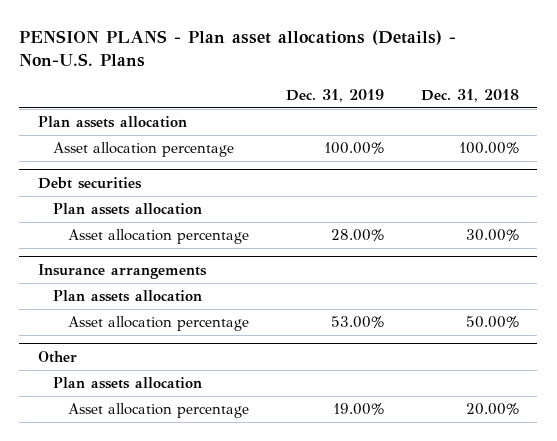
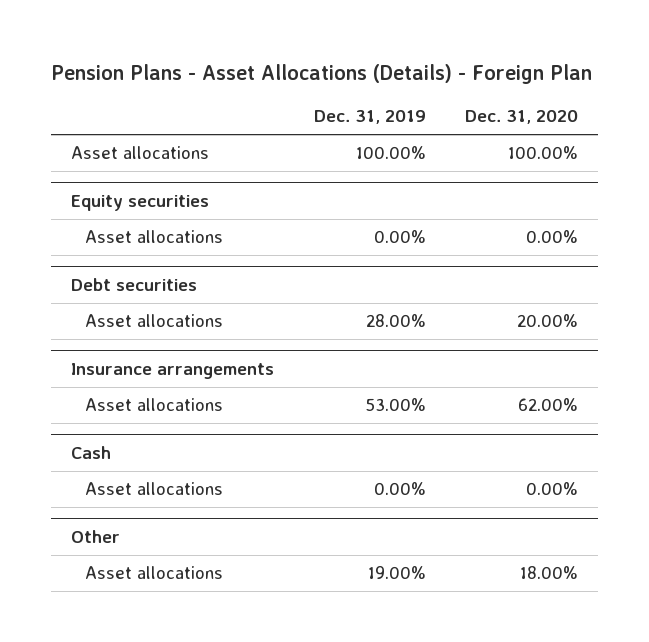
- PENSION PLANS - Plan asset allocations (Details) - Non-U.S. Plans
+ Pension Plans - Asset Allocations (Details) - Foreign Plan
- | Dec. 31, 2019 | Dec. 31, 2018
+ | Dec. 31, 2019 | Dec. 31, 2020
- Plan assets allocation
- Asset allocation percentage | 100.00% | 100.00%
+ Asset allocations | 100.00% | 100.00%
+ Equity securities
+ Asset allocations | 0.00% | 0.00%
@ Debt securities
- Plan assets allocation
- Asset allocation percentage | 28.00% | 30.00%
+ Asset allocations | 28.00% | 20.00%
@ Insurance arrangements
- Plan assets allocation
- Asset allocation percentage | 53.00% | 50.00%
+ Asset allocations | 53.00% | 62.00%
+ Cash
+ Asset allocations | 0.00% | 0.00%
@ Other
- Plan assets allocation
- Asset allocation percentage | 19.00% | 20.00%
+ Asset allocations | 19.00% | 18.00%

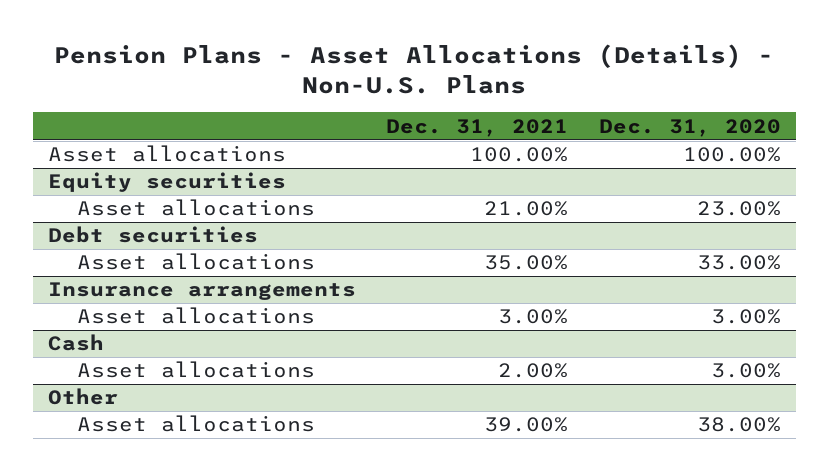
- Pension Plans - Asset Allocations (Details) - Foreign Plan
+ Pension Plans - Asset Allocations (Details) - Non-U.S. Plans
- | Dec. 31, 2019 | Dec. 31, 2020
+ | Dec. 31, 2021 | Dec. 31, 2020
@ Equity securities
- Asset allocations | 0.00% | 0.00%
+ Asset allocations | 21.00% | 23.00%
@ Debt securities
- Asset allocations | 28.00% | 20.00%
+ Asset allocations | 35.00% | 33.00%
@ Insurance arrangements
- Asset allocations | 53.00% | 62.00%
+ Asset allocations | 3.00% | 3.00%
@ Cash
- Asset allocations | 0.00% | 0.00%
+ Asset allocations | 2.00% | 3.00%
@ Other
- Asset allocations | 19.00% | 18.00%
+ Asset allocations | 39.00% | 38.00%

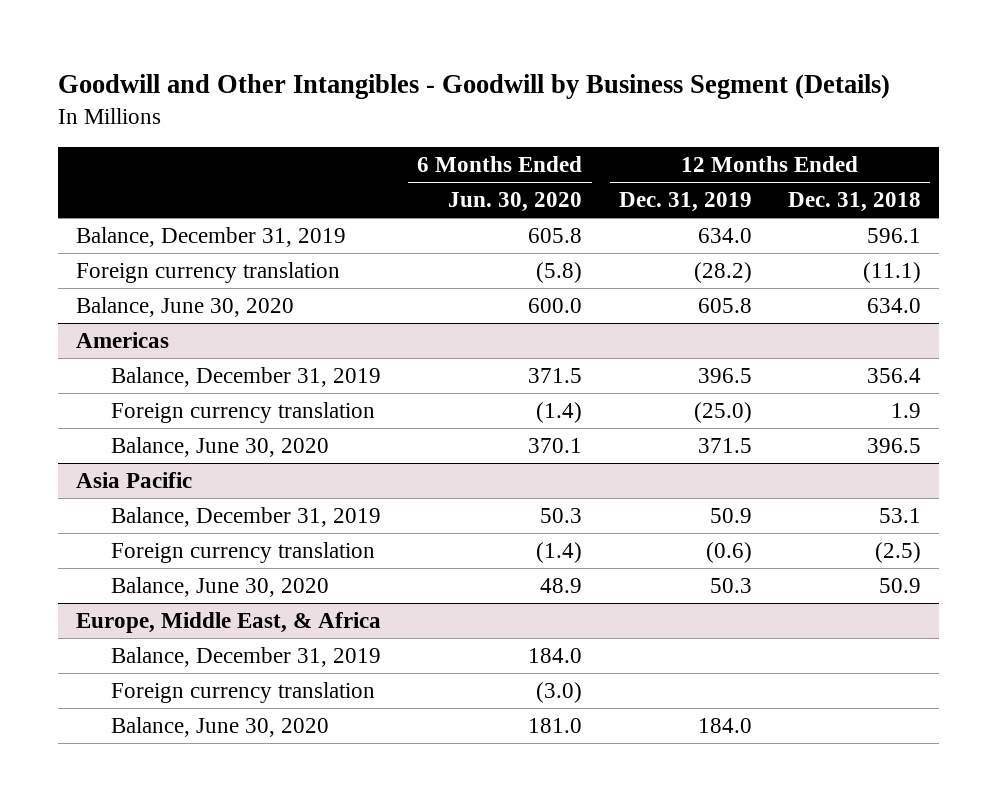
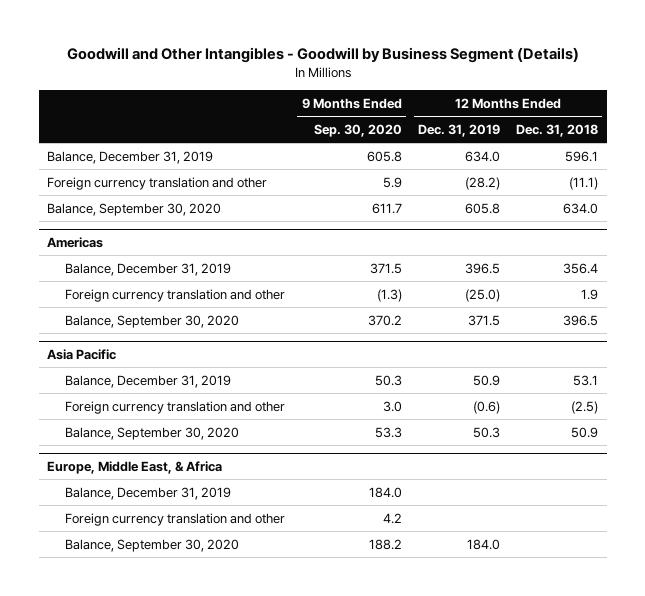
- | 6 Months Ended Jun. 30, 2020 | 12 Months Ended Dec. 31, 2019 | 12 Months Ended Dec. 31, 2018
+ | 9 Months Ended Sep. 30, 2020 | 12 Months Ended Dec. 31, 2019 | 12 Months Ended Dec. 31, 2018
- Foreign currency translation | (5.8) | (28.2) | (11.1)
- Balance, June 30, 2020 | 600.0 | 605.8 | 634.0
+ Foreign currency translation and other | 5.9 | (28.2) | (11.1)
+ Balance, September 30, 2020 | 611.7 | 605.8 | 634.0
@ Americas
- Foreign currency translation | (1.4) | (25.0) | 1.9
- Balance, June 30, 2020 | 370.1 | 371.5 | 396.5
+ Foreign currency translation and other | (1.3) | (25.0) | 1.9
+ Balance, September 30, 2020 | 370.2 | 371.5 | 396.5
@ Asia Pacific
- Foreign currency translation | (1.4) | (0.6) | (2.5)
- Balance, June 30, 2020 | 48.9 | 50.3 | 50.9
+ Foreign currency translation and other | 3.0 | (0.6) | (2.5)
+ Balance, September 30, 2020 | 53.3 | 50.3 | 50.9
@ Europe, Middle East, & Africa
- Foreign currency translation | (3.0) | |
- Balance, June 30, 2020 | 181.0 | 184.0 |
+ Foreign currency translation and other | 4.2 | |
+ Balance, September 30, 2020 | 188.2 | 184.0 |

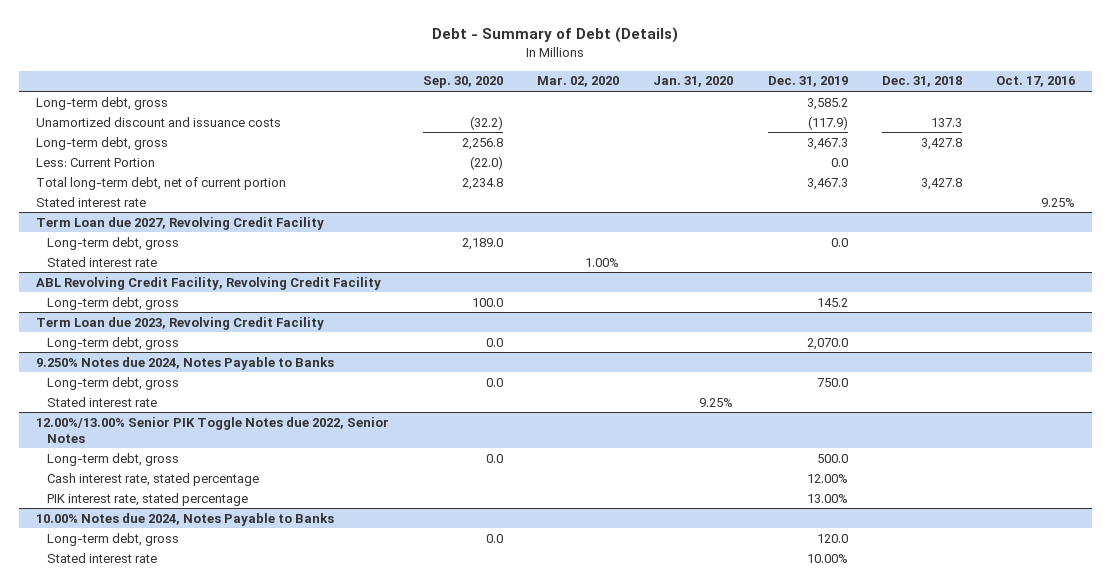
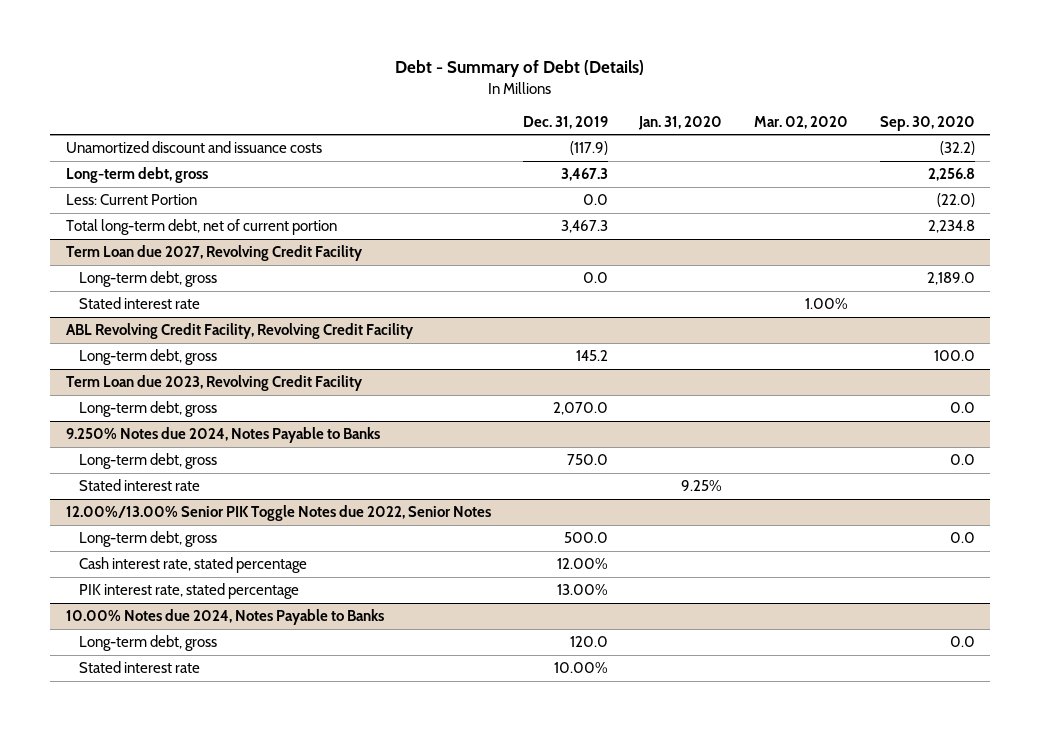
- | Sep. 30, 2020 | Mar. 02, 2020 | Jan. 31, 2020 | Dec. 31, 2019 | Dec. 31, 2018 | Oct. 17, 2016
+ | Dec. 31, 2019 | Jan. 31, 2020 | Mar. 02, 2020 | Sep. 30, 2020
- Long-term debt, gross | | | | 3,585.2 | |
- Stated interest rate | | | | | | 9.25%

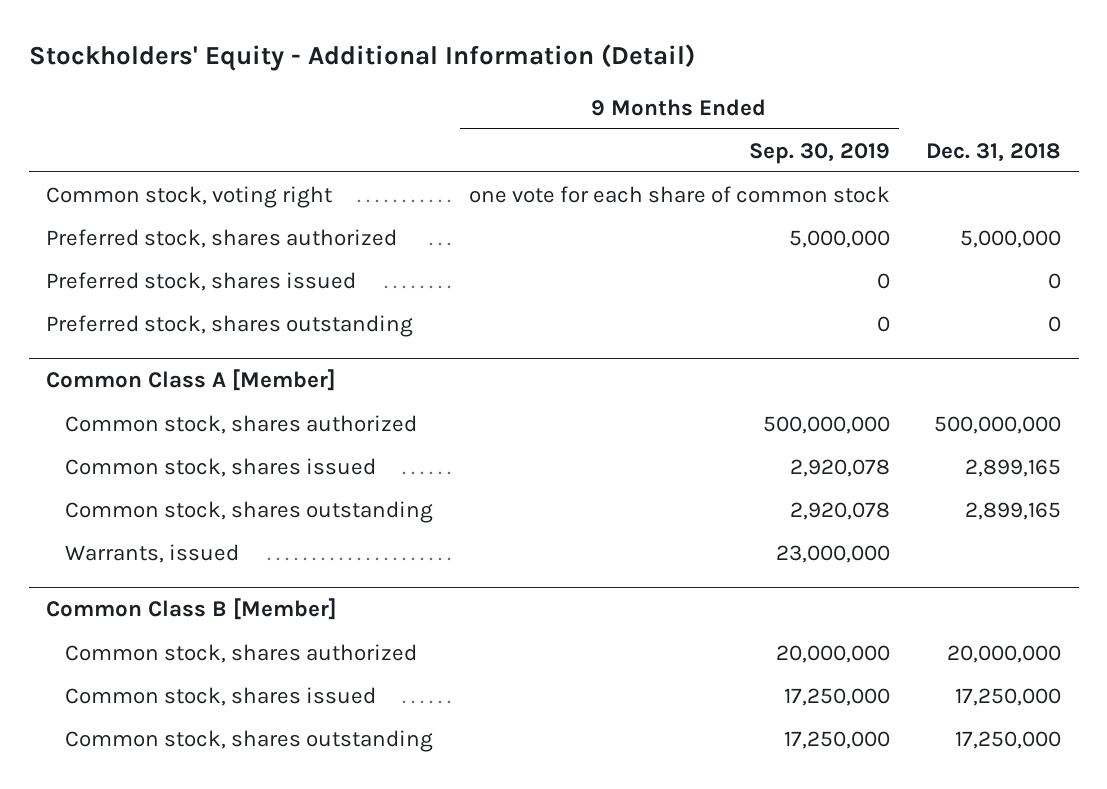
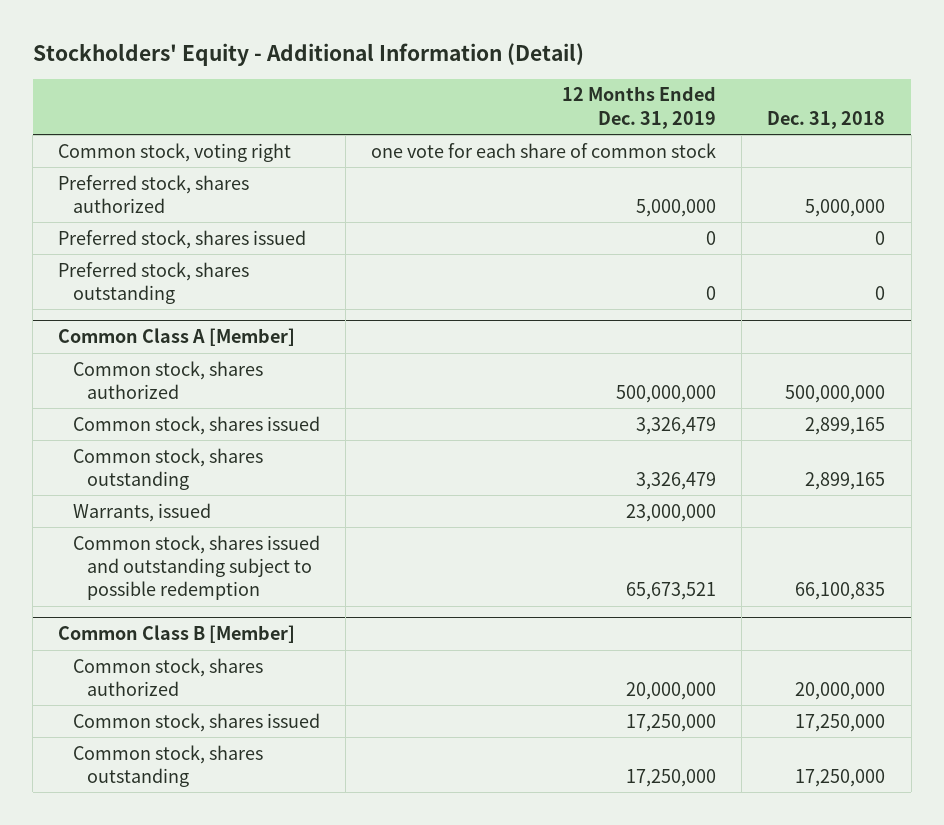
- | 9 Months Ended Sep. 30, 2019 | Dec. 31, 2018
+ | 12 Months Ended Dec. 31, 2019 | Dec. 31, 2018
@ Common Class A [Member]
+ Common stock, shares issued and outstanding subject to possible redemption | 65,673,521 | 66,100,835

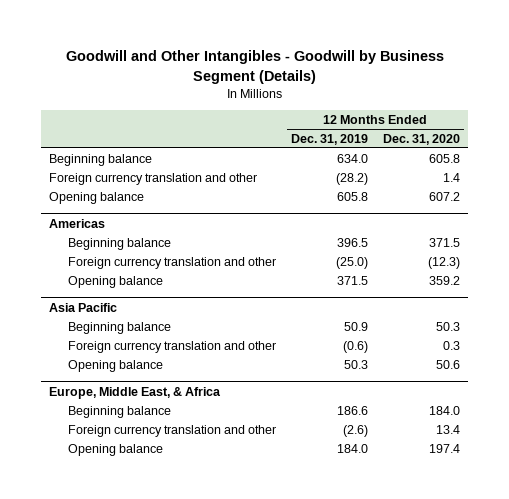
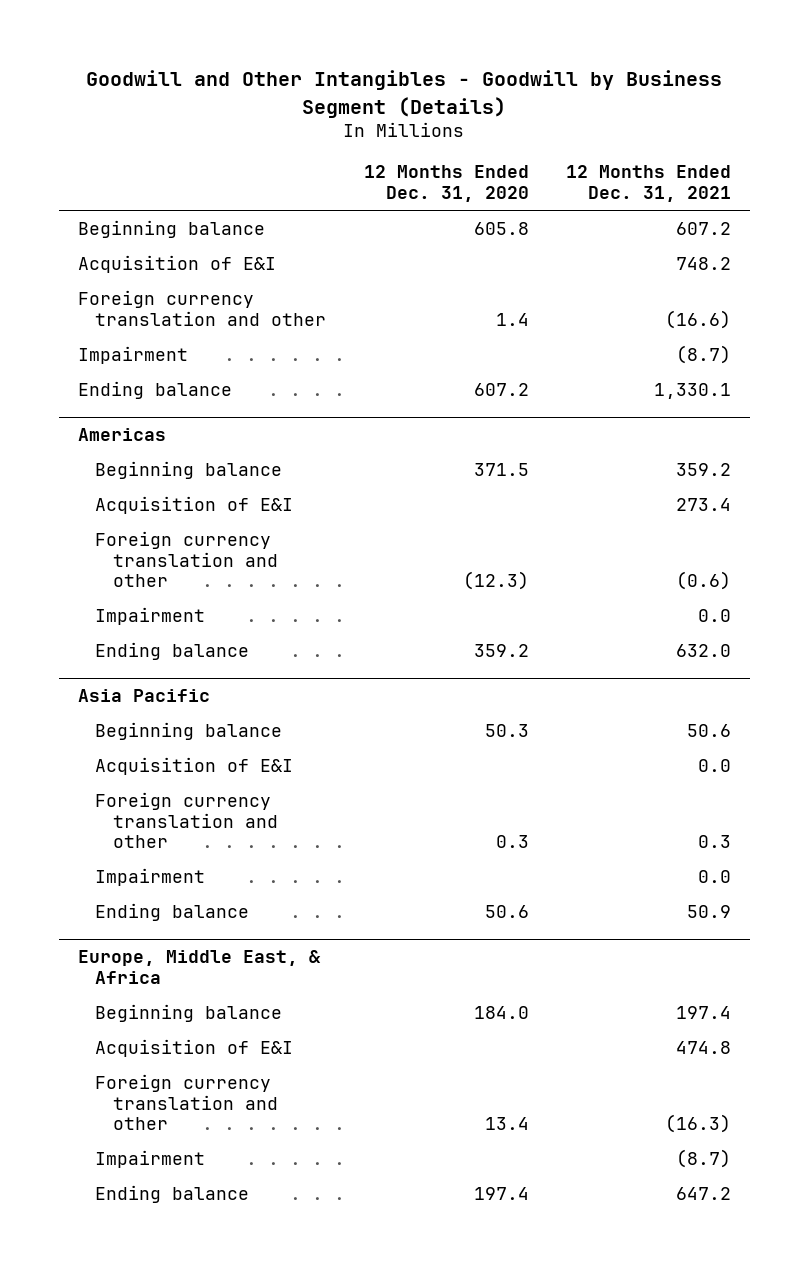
- | 12 Months Ended Dec. 31, 2019 | 12 Months Ended Dec. 31, 2020
+ | 12 Months Ended Dec. 31, 2020 | 12 Months Ended Dec. 31, 2021
+ Acquisition of E&I | | 748.2
- Opening balance | 605.8 | 607.2
+ Impairment | | (8.7)
+ Ending balance | 607.2 | 1,330.1
@ Americas
+ Acquisition of E&I | | 273.4
- Opening balance | 371.5 | 359.2
+ Impairment | | 0.0
+ Ending balance | 359.2 | 632.0
@ Asia Pacific
+ Acquisition of E&I | | 0.0
- Opening balance | 50.3 | 50.6
+ Impairment | | 0.0
+ Ending balance | 50.6 | 50.9
@ Europe, Middle East, & Africa
+ Acquisition of E&I | | 474.8
- Opening balance | 184.0 | 197.4
+ Impairment | | (8.7)
+ Ending balance | 197.4 | 647.2

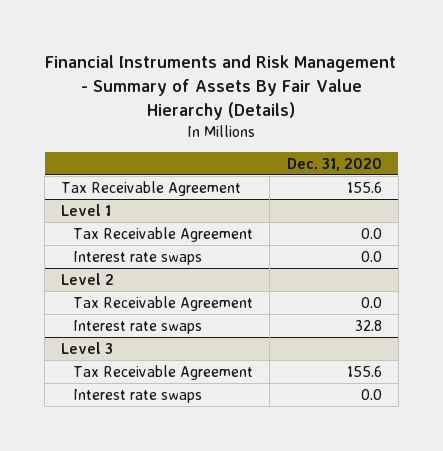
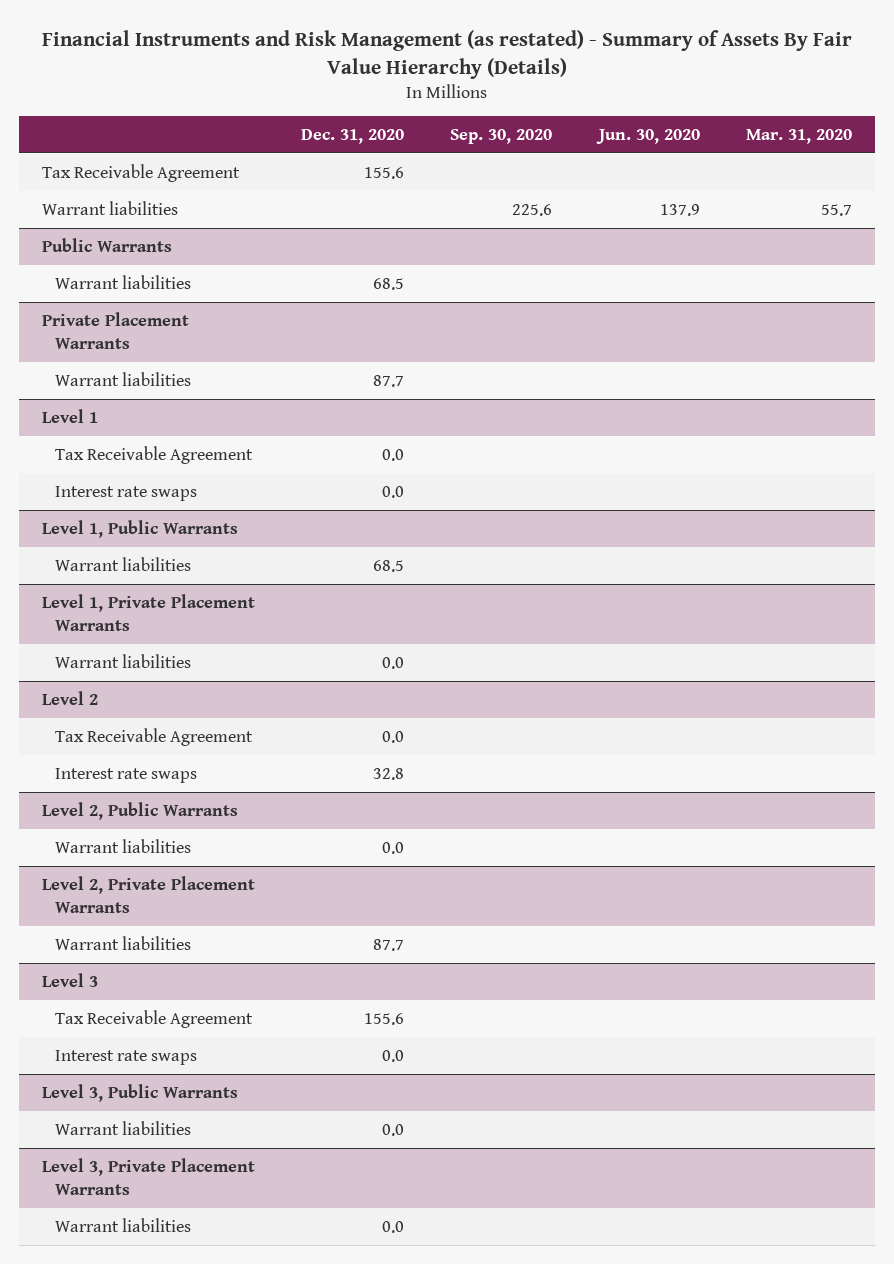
- Financial Instruments and Risk Management - Summary of Assets By Fair Value Hierarchy (Details)
+ Financial Instruments and Risk Management (as restated) - Summary of Assets By Fair Value Hierarchy (Details)
- | Dec. 31, 2020
+ | Dec. 31, 2020 | Sep. 30, 2020 | Jun. 30, 2020 | Mar. 31, 2020
+ Warrant liabilities | | 225.6 | 137.9 | 55.7
+ Public Warrants
+ Warrant liabilities | 68.5 | | |
+ Private Placement Warrants
+ Warrant liabilities | 87.7 | | |
+ Level 1, Public Warrants
+ Warrant liabilities | 68.5 | | |
+ Level 1, Private Placement Warrants
+ Warrant liabilities | 0.0 | | |
+ Level 2, Public Warrants
+ Warrant liabilities | 0.0 | | |
+ Level 2, Private Placement Warrants
+ Warrant liabilities | 87.7 | | |
+ Level 3, Public Warrants
+ Warrant liabilities | 0.0 | | |
+ Level 3, Private Placement Warrants
+ Warrant liabilities | 0.0 | | |

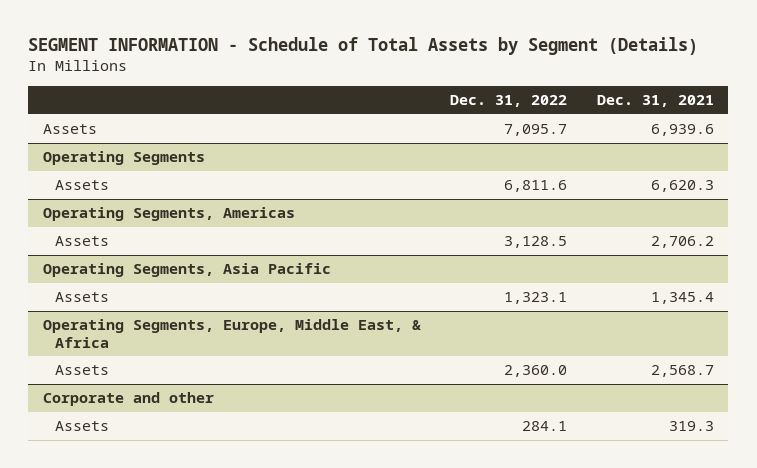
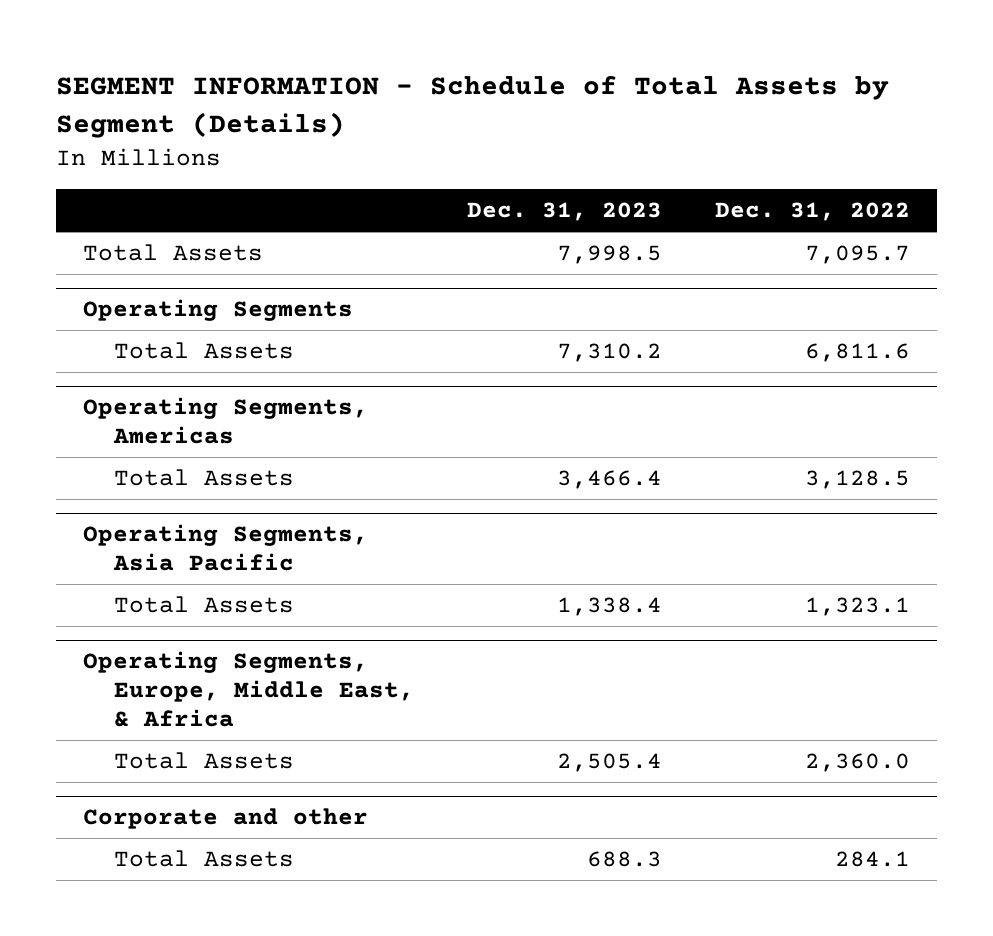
- | Dec. 31, 2022 | Dec. 31, 2021
+ | Dec. 31, 2023 | Dec. 31, 2022
- Assets | 7,095.7 | 6,939.6
+ Total Assets | 7,998.5 | 7,095.7
@ Operating Segments
- Assets | 6,811.6 | 6,620.3
+ Total Assets | 7,310.2 | 6,811.6
@ Operating Segments, Americas
- Assets | 3,128.5 | 2,706.2
+ Total Assets | 3,466.4 | 3,128.5
@ Operating Segments, Asia Pacific
- Assets | 1,323.1 | 1,345.4
+ Total Assets | 1,338.4 | 1,323.1
@ Operating Segments, Europe, Middle East, & Africa
- Assets | 2,360.0 | 2,568.7
+ Total Assets | 2,505.4 | 2,360.0
@ Corporate and other
- Assets | 284.1 | 319.3
+ Total Assets | 688.3 | 284.1

